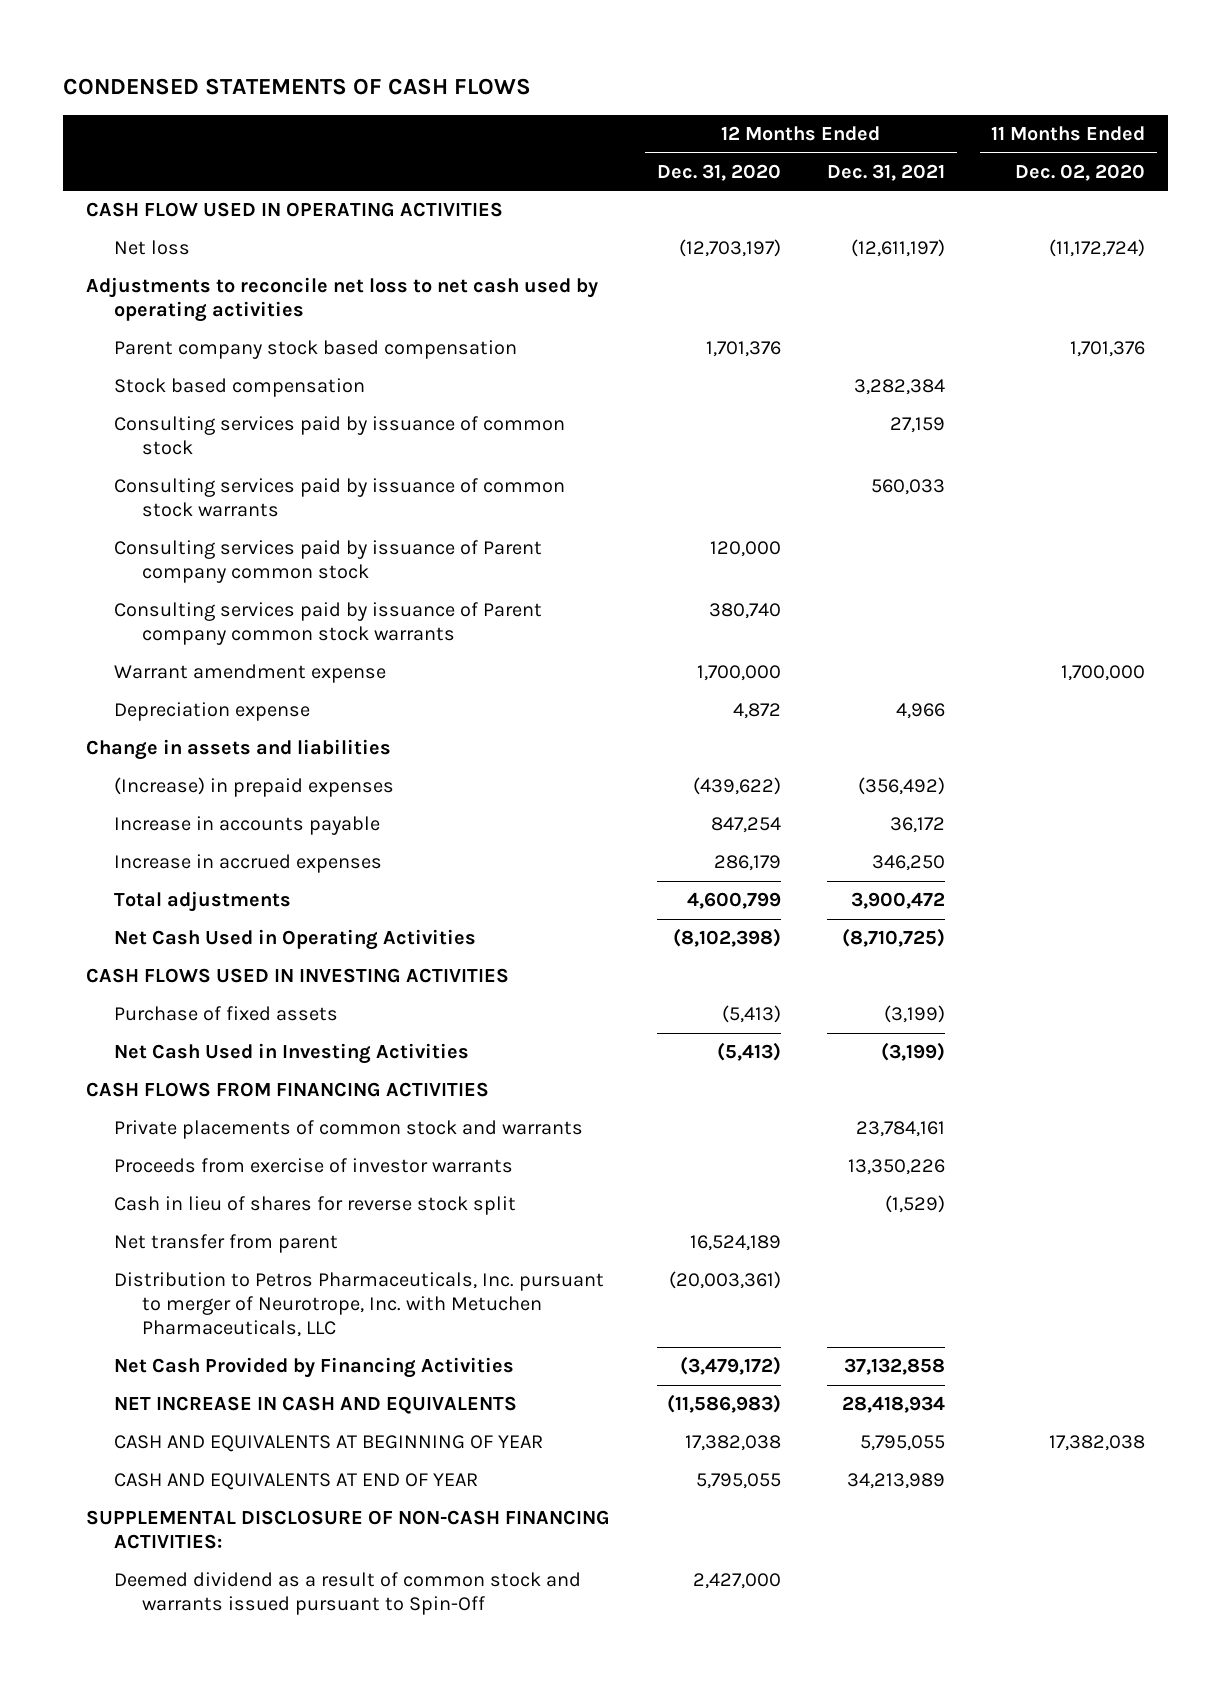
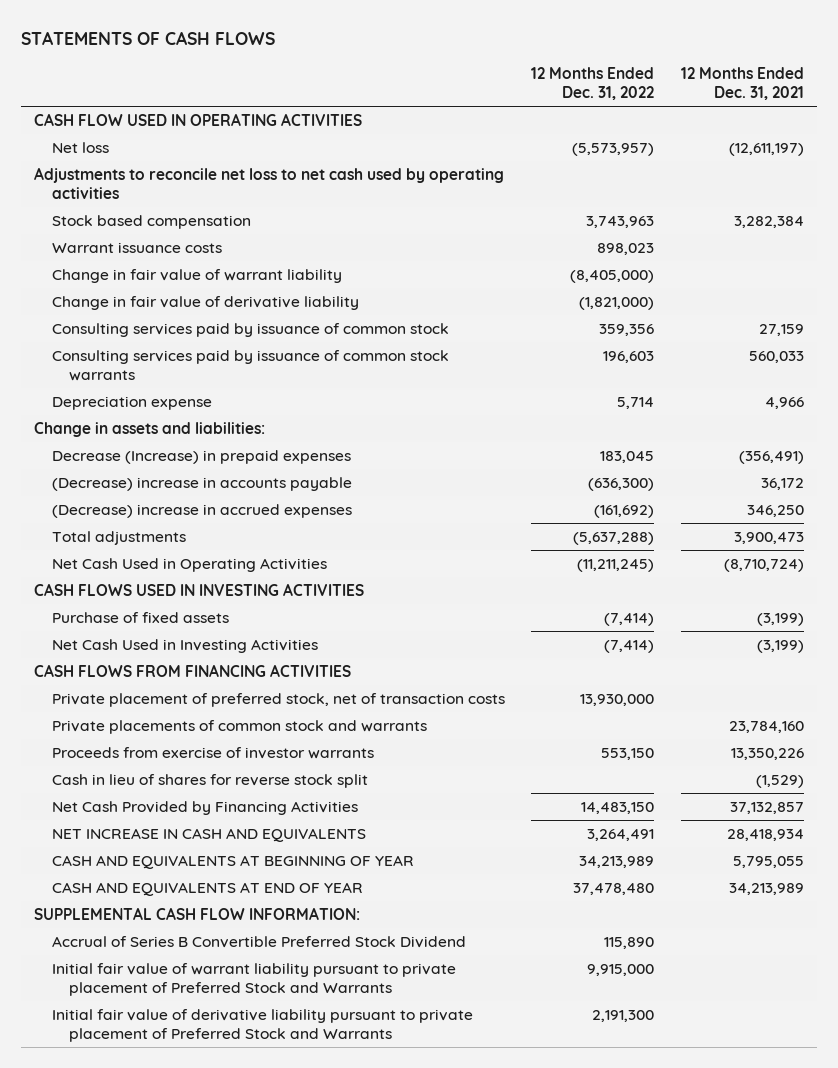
- CONDENSED STATEMENTS OF CASH FLOWS
+ STATEMENTS OF CASH FLOWS
- | 12 Months Ended Dec. 31, 2020 | 12 Months Ended Dec. 31, 2021 | 11 Months Ended Dec. 02, 2020
+ | 12 Months Ended Dec. 31, 2022 | 12 Months Ended Dec. 31, 2021
- Parent company stock based compensation | 1,701,376 | | 1,701,376
+ Warrant issuance costs | 898,023 |
+ Change in fair value of warrant liability | (8,405,000) |
+ Change in fair value of derivative liability | (1,821,000) |
- Consulting services paid by issuance of Parent company common stock | 120,000 | |
- Consulting services paid by issuance of Parent company common stock warrants | 380,740 | |
- Warrant amendment expense | 1,700,000 | | 1,700,000
- Change in assets and liabilities
- (Increase) in prepaid expenses | (439,622) | (356,492) |
- Increase in accounts payable | 847,254 | 36,172 |
- Increase in accrued expenses | 286,179 | 346,250 |
- Total adjustments | 4,600,799 | 3,900,472 |
- Net Cash Used in Operating Activities | (8,102,398) | (8,710,725) |
+ Change in assets and liabilities:
+ Decrease (Increase) in prepaid expenses | 183,045 | (356,491)
+ (Decrease) increase in accounts payable | (636,300) | 36,172
+ (Decrease) increase in accrued expenses | (161,692) | 346,250
+ Total adjustments | (5,637,288) | 3,900,473
+ Net Cash Used in Operating Activities | (11,211,245) | (8,710,724)
- Private placements of common stock and warrants | | 23,784,161 |
+ Private placement of preferred stock, net of transaction costs | 13,930,000 |
+ Private placements of common stock and warrants | | 23,784,160
- Net transfer from parent | 16,524,189 | |
- Distribution to Petros Pharmaceuticals, Inc. pursuant to merger of Neurotrope, Inc. with Metuchen Pharmaceuticals, LLC | (20,003,361) | |
- Net Cash Provided by Financing Activities | (3,479,172) | 37,132,858 |
+ Net Cash Provided by Financing Activities | 14,483,150 | 37,132,857
- SUPPLEMENTAL DISCLOSURE OF NON-CASH FINANCING ACTIVITIES:
- Deemed dividend as a result of common stock and warrants issued pursuant to Spin-Off | 2,427,000 | |
+ SUPPLEMENTAL CASH FLOW INFORMATION:
+ Accrual of Series B Convertible Preferred Stock Dividend | 115,890 |
+ Initial fair value of warrant liability pursuant to private placement of Preferred Stock and Warrants | 9,915,000 |
+ Initial fair value of derivative liability pursuant to private placement of Preferred Stock and Warrants | 2,191,300 |

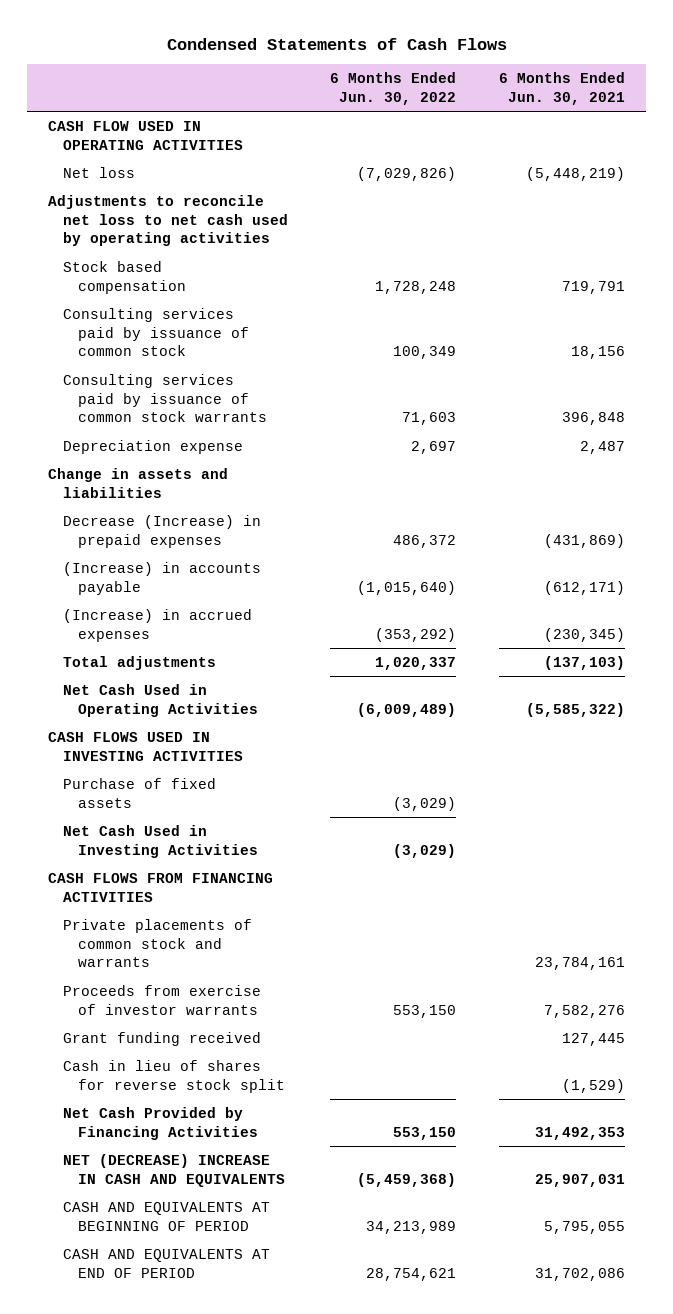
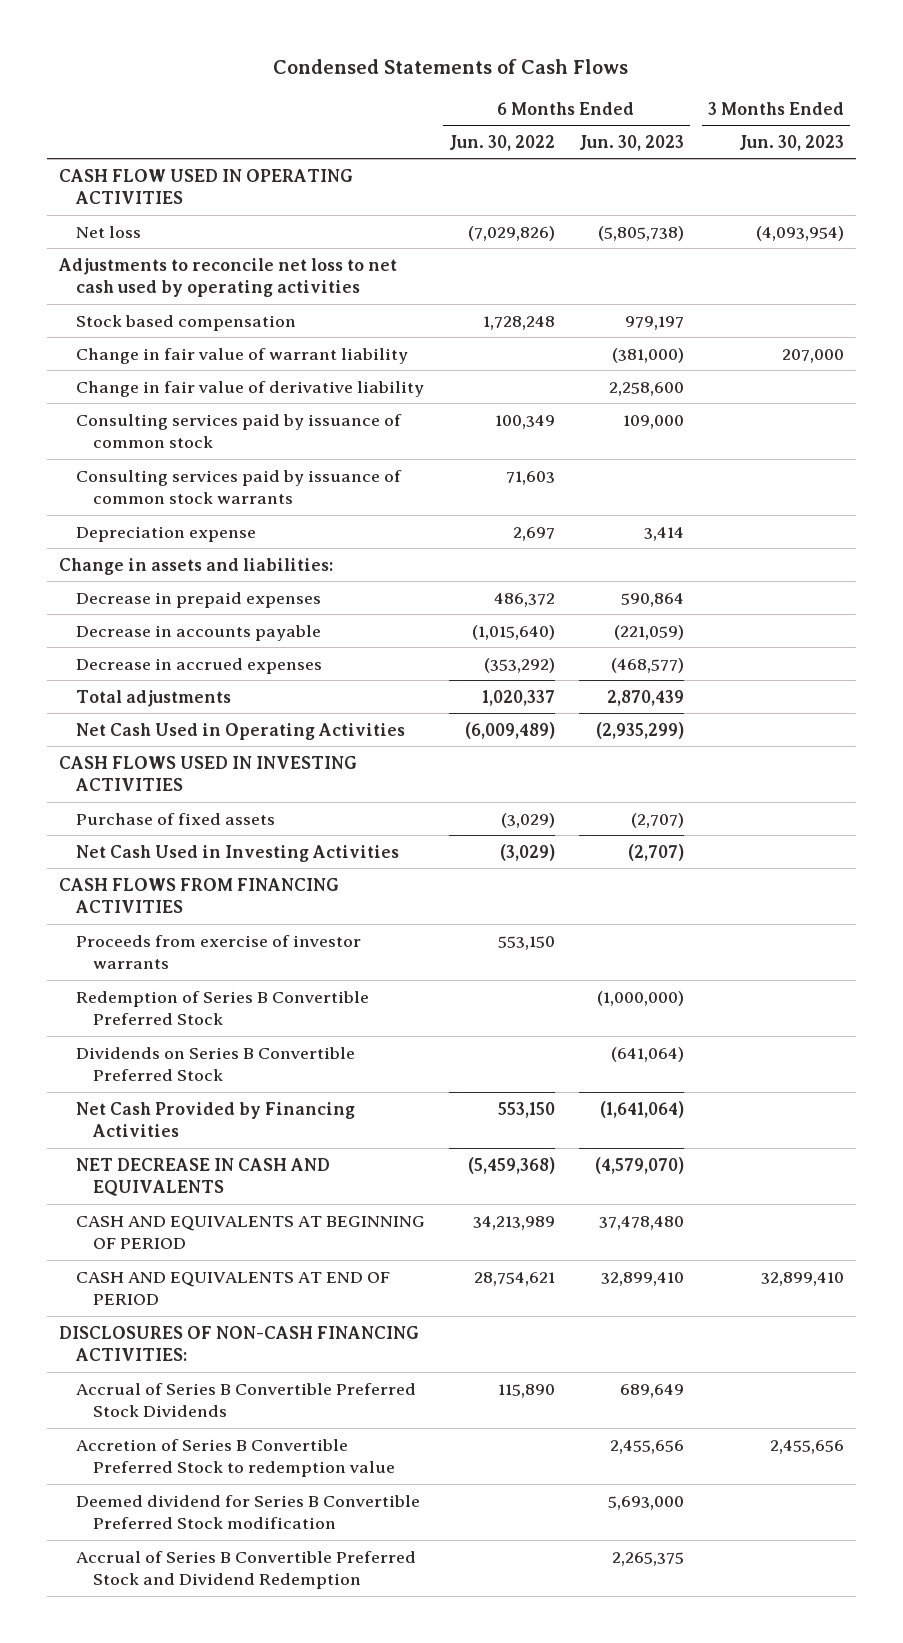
- | 6 Months Ended Jun. 30, 2022 | 6 Months Ended Jun. 30, 2021
+ | 6 Months Ended Jun. 30, 2022 | 6 Months Ended Jun. 30, 2023 | 3 Months Ended Jun. 30, 2023
+ Change in fair value of warrant liability | | (381,000) | 207,000
+ Change in fair value of derivative liability | | 2,258,600 |
- Change in assets and liabilities
- Decrease (Increase) in prepaid expenses | 486,372 | (431,869)
- (Increase) in accounts payable | (1,015,640) | (612,171)
- (Increase) in accrued expenses | (353,292) | (230,345)
+ Change in assets and liabilities:
+ Decrease in prepaid expenses | 486,372 | 590,864 |
+ Decrease in accounts payable | (1,015,640) | (221,059) |
+ Decrease in accrued expenses | (353,292) | (468,577) |
- Private placements of common stock and warrants | | 23,784,161
- Grant funding received | | 127,445
- Cash in lieu of shares for reverse stock split | | (1,529)
+ Redemption of Series B Convertible Preferred Stock | | (1,000,000) |
+ Dividends on Series B Convertible Preferred Stock | | (641,064) |
- NET (DECREASE) INCREASE IN CASH AND EQUIVALENTS | (5,459,368) | 25,907,031
+ NET DECREASE IN CASH AND EQUIVALENTS | (5,459,368) | (4,579,070) |
+ DISCLOSURES OF NON-CASH FINANCING ACTIVITIES:
+ Accrual of Series B Convertible Preferred Stock Dividends | 115,890 | 689,649 |
+ Accretion of Series B Convertible Preferred Stock to redemption value | | 2,455,656 | 2,455,656
+ Deemed dividend for Series B Convertible Preferred Stock modification | | 5,693,000 |
+ Accrual of Series B Convertible Preferred Stock and Dividend Redemption | | 2,265,375 |

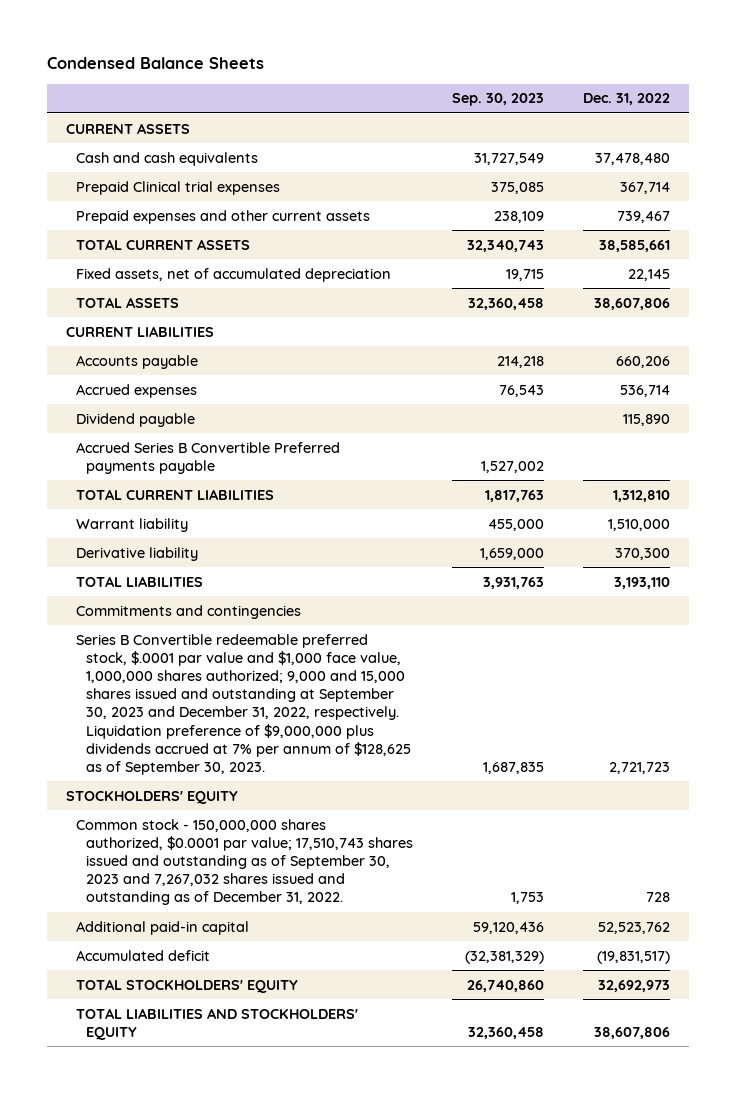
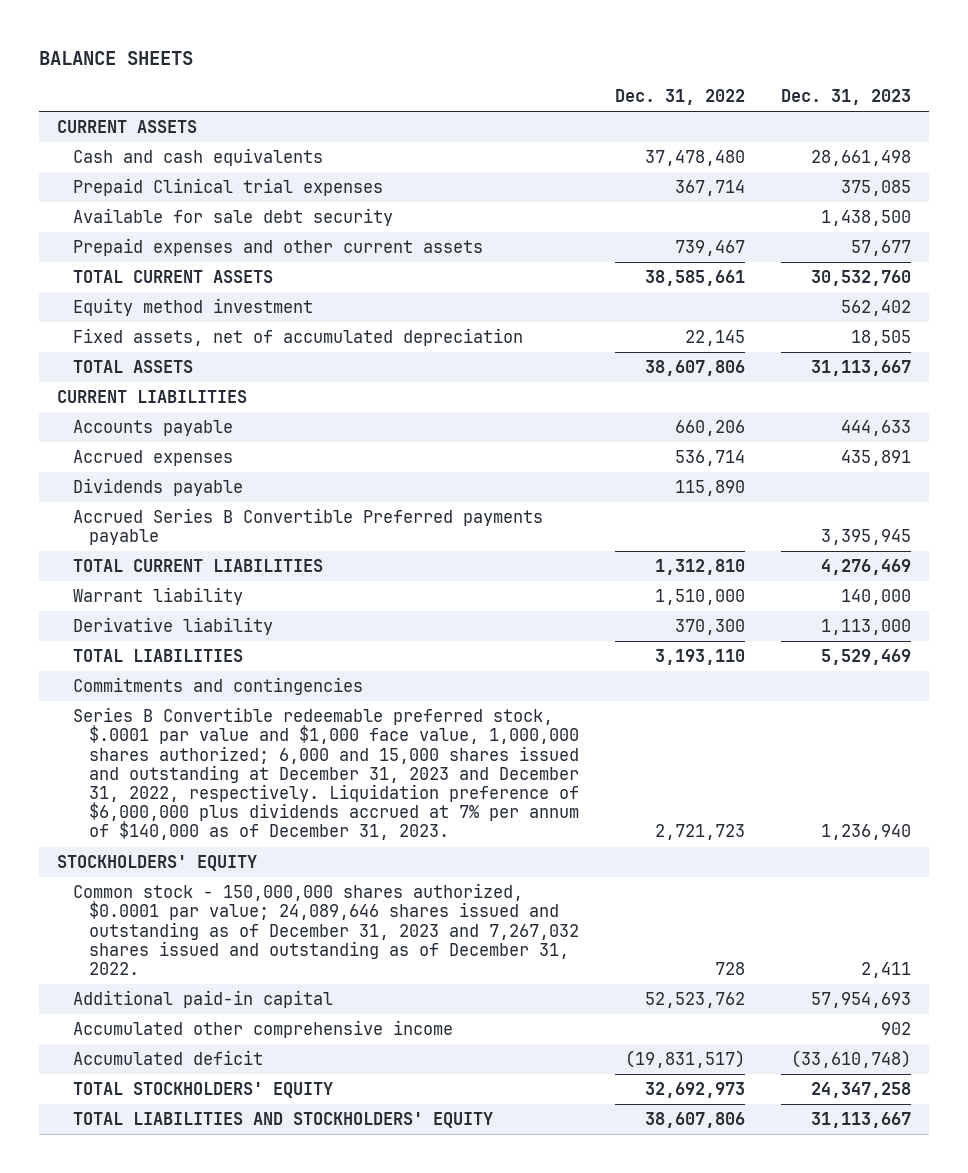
- Condensed Balance Sheets
+ BALANCE SHEETS
- | Sep. 30, 2023 | Dec. 31, 2022
+ | Dec. 31, 2022 | Dec. 31, 2023
+ Available for sale debt security | | 1,438,500
+ Equity method investment | | 562,402
- Dividend payable | | 115,890
+ Dividends payable | 115,890 |
- Series B Convertible redeemable preferred stock, $.0001 par value and $1,000 face value, 1,000,000 shares authorized; 9,000 and 15,000 shares issued and outstanding at September 30, 2023 and December 31, 2022, respectively. Liquidation preference of $9,000,000 plus dividends accrued at 7% per annum of $128,625 as of September 30, 2023. | 1,687,835 | 2,721,723
+ Series B Convertible redeemable preferred stock, $.0001 par value and $1,000 face value, 1,000,000 shares authorized; 6,000 and 15,000 shares issued and outstanding at December 31, 2023 and December 31, 2022, respectively. Liquidation preference of $6,000,000 plus dividends accrued at 7% per annum of $140,000 as of December 31, 2023. | 2,721,723 | 1,236,940
- Common stock - 150,000,000 shares authorized, $0.0001 par value; 17,510,743 shares issued and outstanding as of September 30, 2023 and 7,267,032 shares issued and outstanding as of December 31, 2022. | 1,753 | 728
+ Common stock - 150,000,000 shares authorized, $0.0001 par value; 24,089,646 shares issued and outstanding as of December 31, 2023 and 7,267,032 shares issued and outstanding as of December 31, 2022. | 728 | 2,411
+ Accumulated other comprehensive income | | 902

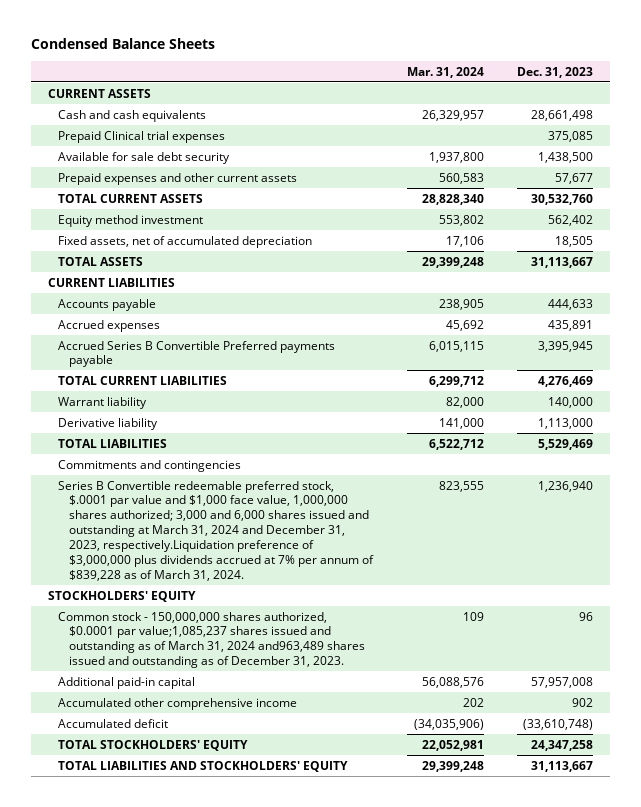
- BALANCE SHEETS
+ Condensed Balance Sheets
- | Dec. 31, 2022 | Dec. 31, 2023
+ | Mar. 31, 2024 | Dec. 31, 2023
- Dividends payable | 115,890 |
- Series B Convertible redeemable preferred stock, $.0001 par value and $1,000 face value, 1,000,000 shares authorized; 6,000 and 15,000 shares issued and outstanding at December 31, 2023 and December 31, 2022, respectively. Liquidation preference of $6,000,000 plus dividends accrued at 7% per annum of $140,000 as of December 31, 2023. | 2,721,723 | 1,236,940
+ Series B Convertible redeemable preferred stock, $.0001 par value and $1,000 face value, 1,000,000 shares authorized; 3,000 and 6,000 shares issued and outstanding at March 31, 2024 and December 31, 2023, respectively.Liquidation preference of $3,000,000 plus dividends accrued at 7% per annum of $839,228 as of March 31, 2024. | 823,555 | 1,236,940
- Common stock - 150,000,000 shares authorized, $0.0001 par value; 24,089,646 shares issued and outstanding as of December 31, 2023 and 7,267,032 shares issued and outstanding as of December 31, 2022. | 728 | 2,411
- Additional paid-in capital | 52,523,762 | 57,954,693
+ Common stock - 150,000,000 shares authorized, $0.0001 par value;1,085,237 shares issued and outstanding as of March 31, 2024 and963,489 shares issued and outstanding as of December 31, 2023. | 109 | 96
+ Additional paid-in capital | 56,088,576 | 57,957,008

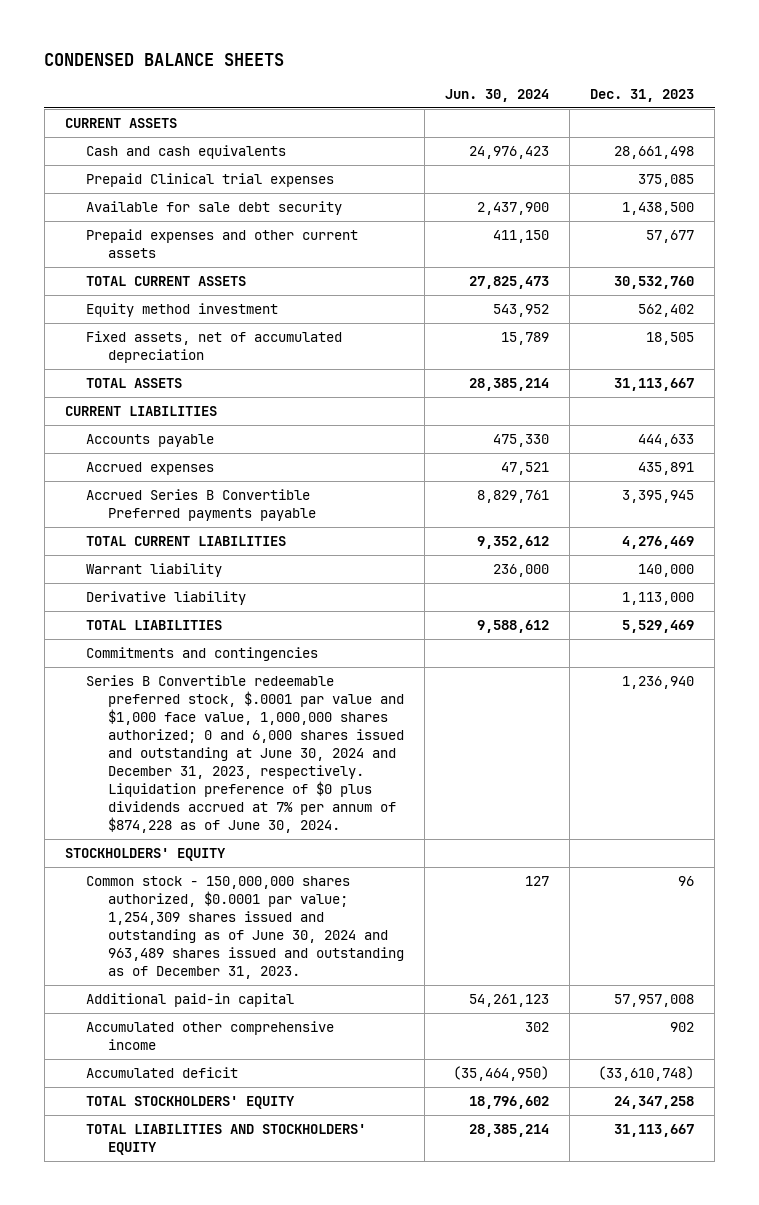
- Condensed Balance Sheets
+ CONDENSED BALANCE SHEETS
- | Mar. 31, 2024 | Dec. 31, 2023
+ | Jun. 30, 2024 | Dec. 31, 2023
- Series B Convertible redeemable preferred stock, $.0001 par value and $1,000 face value, 1,000,000 shares authorized; 3,000 and 6,000 shares issued and outstanding at March 31, 2024 and December 31, 2023, respectively.Liquidation preference of $3,000,000 plus dividends accrued at 7% per annum of $839,228 as of March 31, 2024. | 823,555 | 1,236,940
+ Series B Convertible redeemable preferred stock, $.0001 par value and $1,000 face value, 1,000,000 shares authorized; 0 and 6,000 shares issued and outstanding at June 30, 2024 and December 31, 2023, respectively. Liquidation preference of $0 plus dividends accrued at 7% per annum of $874,228 as of June 30, 2024. | | 1,236,940
- Common stock - 150,000,000 shares authorized, $0.0001 par value;1,085,237 shares issued and outstanding as of March 31, 2024 and963,489 shares issued and outstanding as of December 31, 2023. | 109 | 96
+ Common stock - 150,000,000 shares authorized, $0.0001 par value; 1,254,309 shares issued and outstanding as of June 30, 2024 and 963,489 shares issued and outstanding as of December 31, 2023. | 127 | 96

